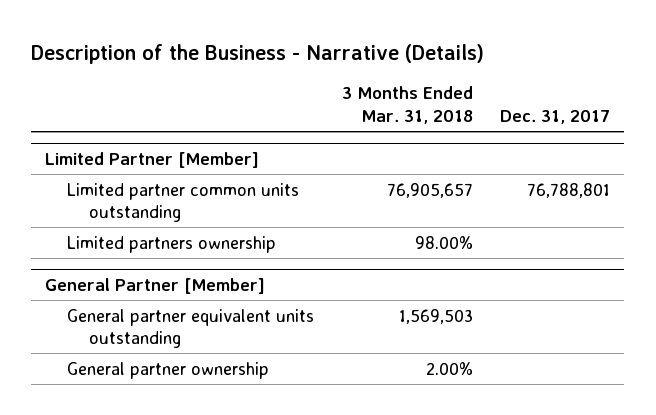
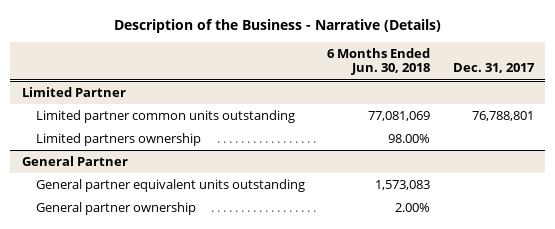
- | 3 Months Ended Mar. 31, 2018 | Dec. 31, 2017
+ | 6 Months Ended Jun. 30, 2018 | Dec. 31, 2017
- Limited Partner [Member]
+ Limited Partner
- General Partner [Member]
+ General Partner

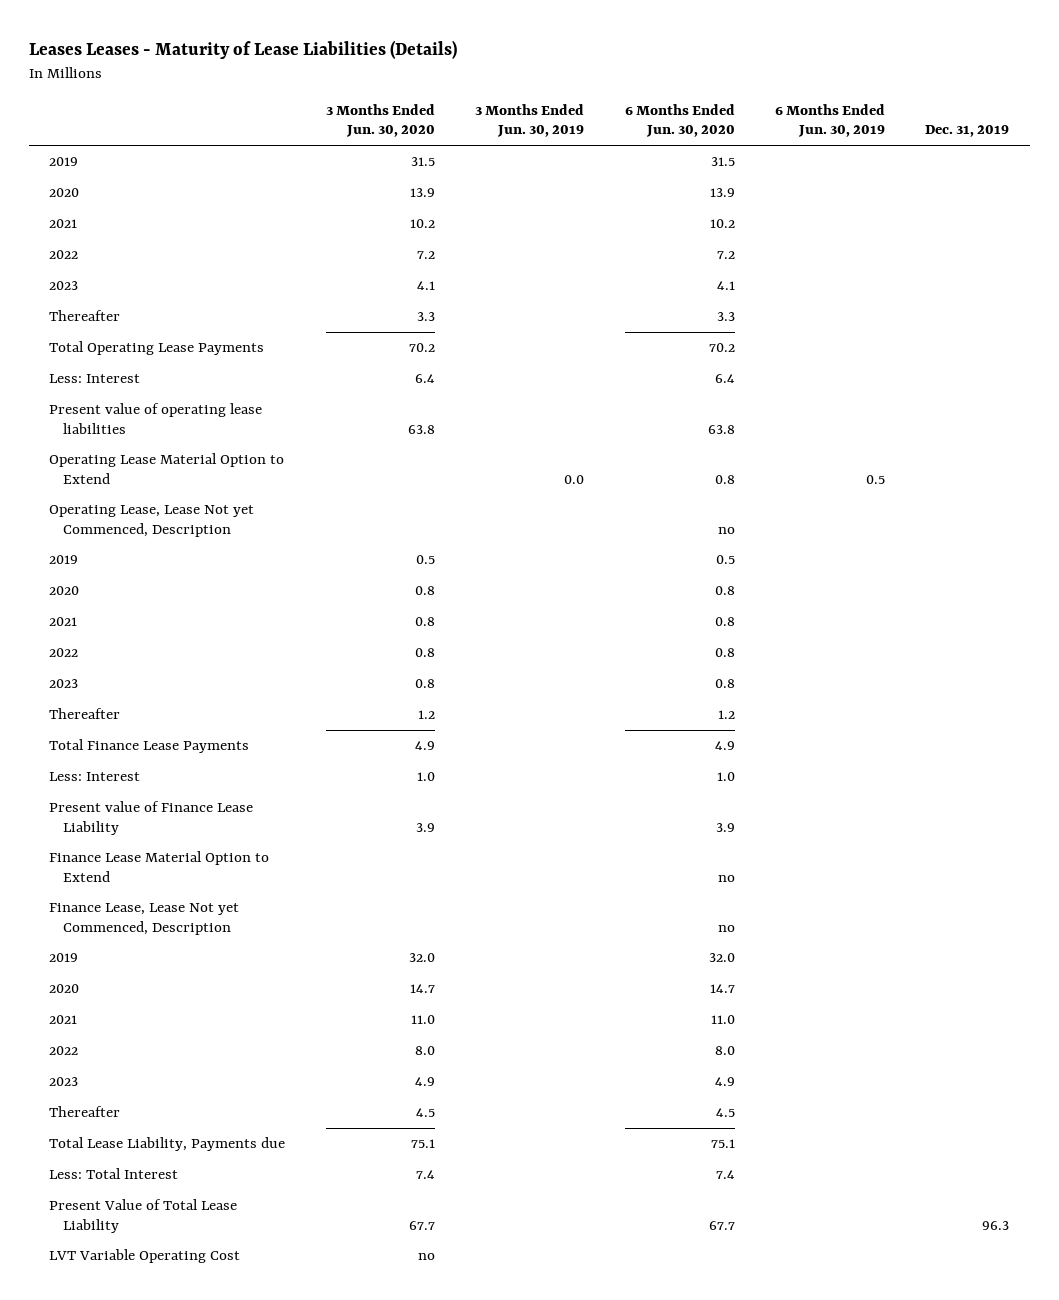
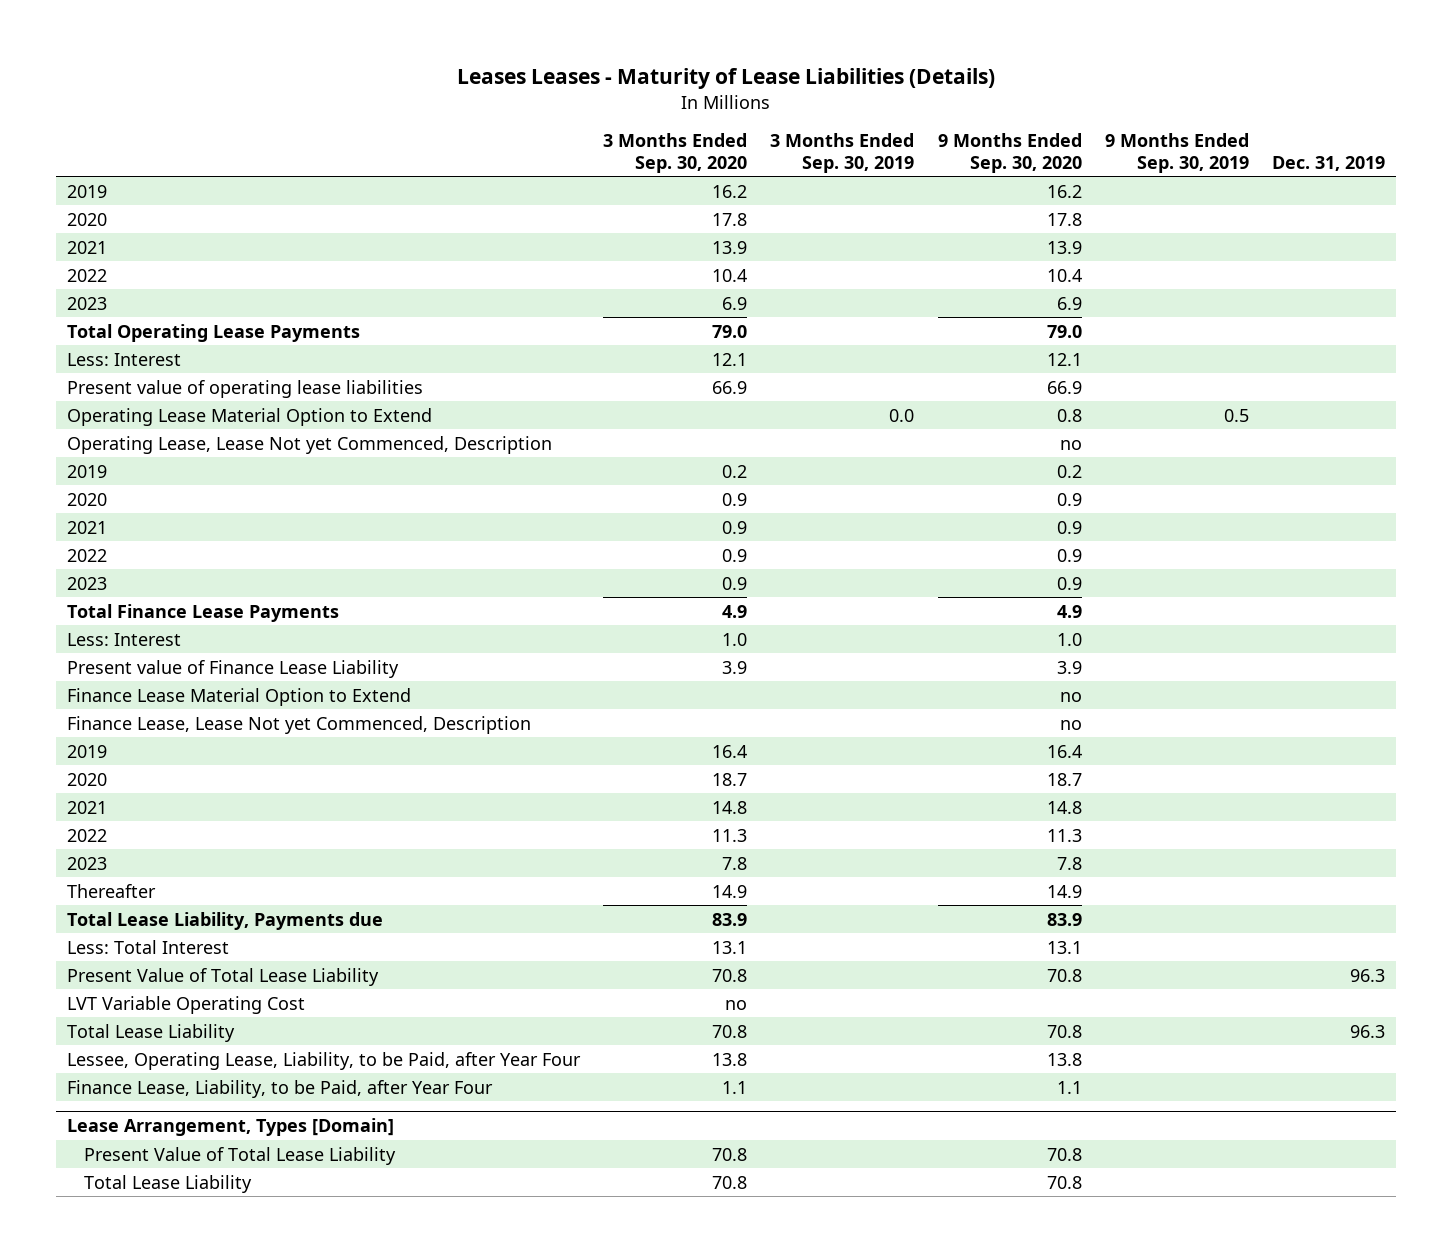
- | 3 Months Ended Jun. 30, 2020 | 3 Months Ended Jun. 30, 2019 | 6 Months Ended Jun. 30, 2020 | 6 Months Ended Jun. 30, 2019 | Dec. 31, 2019
+ | 3 Months Ended Sep. 30, 2020 | 3 Months Ended Sep. 30, 2019 | 9 Months Ended Sep. 30, 2020 | 9 Months Ended Sep. 30, 2019 | Dec. 31, 2019
- Thereafter | 3.3 | | 3.3 | |
- Thereafter | 1.2 | | 1.2 | |
+ Total Lease Liability | 70.8 | | 70.8 | | 96.3
+ Lessee, Operating Lease, Liability, to be Paid, after Year Four | 13.8 | | 13.8 | |
+ Finance Lease, Liability, to be Paid, after Year Four | 1.1 | | 1.1 | |
+ Lease Arrangement, Types [Domain]
+ Present Value of Total Lease Liability | 70.8 | | 70.8 | |
+ Total Lease Liability | 70.8 | | 70.8 | |

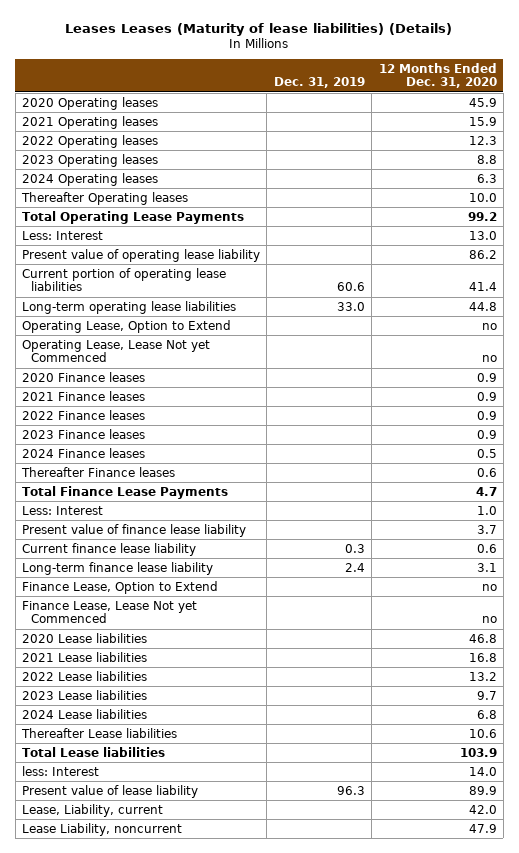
- Leases Leases - Maturity of Lease Liabilities (Details)
+ Leases Leases (Maturity of lease liabilities) (Details)
- | 3 Months Ended Sep. 30, 2020 | 3 Months Ended Sep. 30, 2019 | 9 Months Ended Sep. 30, 2020 | 9 Months Ended Sep. 30, 2019 | Dec. 31, 2019
+ | Dec. 31, 2019 | 12 Months Ended Dec. 31, 2020
- 2019 | 16.2 | | 16.2 | |
- 2020 | 17.8 | | 17.8 | |
- 2021 | 13.9 | | 13.9 | |
- 2022 | 10.4 | | 10.4 | |
- 2023 | 6.9 | | 6.9 | |
+ 2020 Operating leases | | 45.9
+ 2021 Operating leases | | 15.9
+ 2022 Operating leases | | 12.3
+ 2023 Operating leases | | 8.8
+ 2024 Operating leases | | 6.3
+ Thereafter Operating leases | | 10.0
- Present value of operating lease liabilities | 66.9 | | 66.9 | |
- Operating Lease Material Option to Extend | | 0.0 | 0.8 | 0.5 |
- Operating Lease, Lease Not yet Commenced, Description | | | no | |
- 2019 | 0.2 | | 0.2 | |
- 2020 | 0.9 | | 0.9 | |
- 2021 | 0.9 | | 0.9 | |
- 2022 | 0.9 | | 0.9 | |
- 2023 | 0.9 | | 0.9 | |
+ Present value of operating lease liability | | 86.2
+ Current portion of operating lease liabilities | 60.6 | 41.4
+ Long-term operating lease liabilities | 33.0 | 44.8
+ Operating Lease, Option to Extend | | no
+ Operating Lease, Lease Not yet Commenced | | no
+ 2020 Finance leases | | 0.9
+ 2021 Finance leases | | 0.9
+ 2022 Finance leases | | 0.9
+ 2023 Finance leases | | 0.9
+ 2024 Finance leases | | 0.5
+ Thereafter Finance leases | | 0.6
- Present value of Finance Lease Liability | 3.9 | | 3.9 | |
- Finance Lease Material Option to Extend | | | no | |
- Finance Lease, Lease Not yet Commenced, Description | | | no | |
- 2019 | 16.4 | | 16.4 | |
- 2020 | 18.7 | | 18.7 | |
- 2021 | 14.8 | | 14.8 | |
- 2022 | 11.3 | | 11.3 | |
- 2023 | 7.8 | | 7.8 | |
- Thereafter | 14.9 | | 14.9 | |
- Total Lease Liability, Payments due | 83.9 | | 83.9 | |
- Less: Total Interest | 13.1 | | 13.1 | |
- Present Value of Total Lease Liability | 70.8 | | 70.8 | | 96.3
- LVT Variable Operating Cost | no | | | |
- Total Lease Liability | 70.8 | | 70.8 | | 96.3
- Lessee, Operating Lease, Liability, to be Paid, after Year Four | 13.8 | | 13.8 | |
- Finance Lease, Liability, to be Paid, after Year Four | 1.1 | | 1.1 | |
- Lease Arrangement, Types [Domain]
- Present Value of Total Lease Liability | 70.8 | | 70.8 | |
- Total Lease Liability | 70.8 | | 70.8 | |
+ Present value of finance lease liability | | 3.7
+ Current finance lease liability | 0.3 | 0.6
+ Long-term finance lease liability | 2.4 | 3.1
+ Finance Lease, Option to Extend | | no
+ Finance Lease, Lease Not yet Commenced | | no
+ 2020 Lease liabilities | | 46.8
+ 2021 Lease liabilities | | 16.8
+ 2022 Lease liabilities | | 13.2
+ 2023 Lease liabilities | | 9.7
+ 2024 Lease liabilities | | 6.8
+ Thereafter Lease liabilities | | 10.6
+ Total Lease liabilities | | 103.9
+ less: Interest | | 14.0
+ Present value of lease liability | 96.3 | 89.9
+ Lease, Liability, current | | 42.0
+ Lease Liability, noncurrent | | 47.9

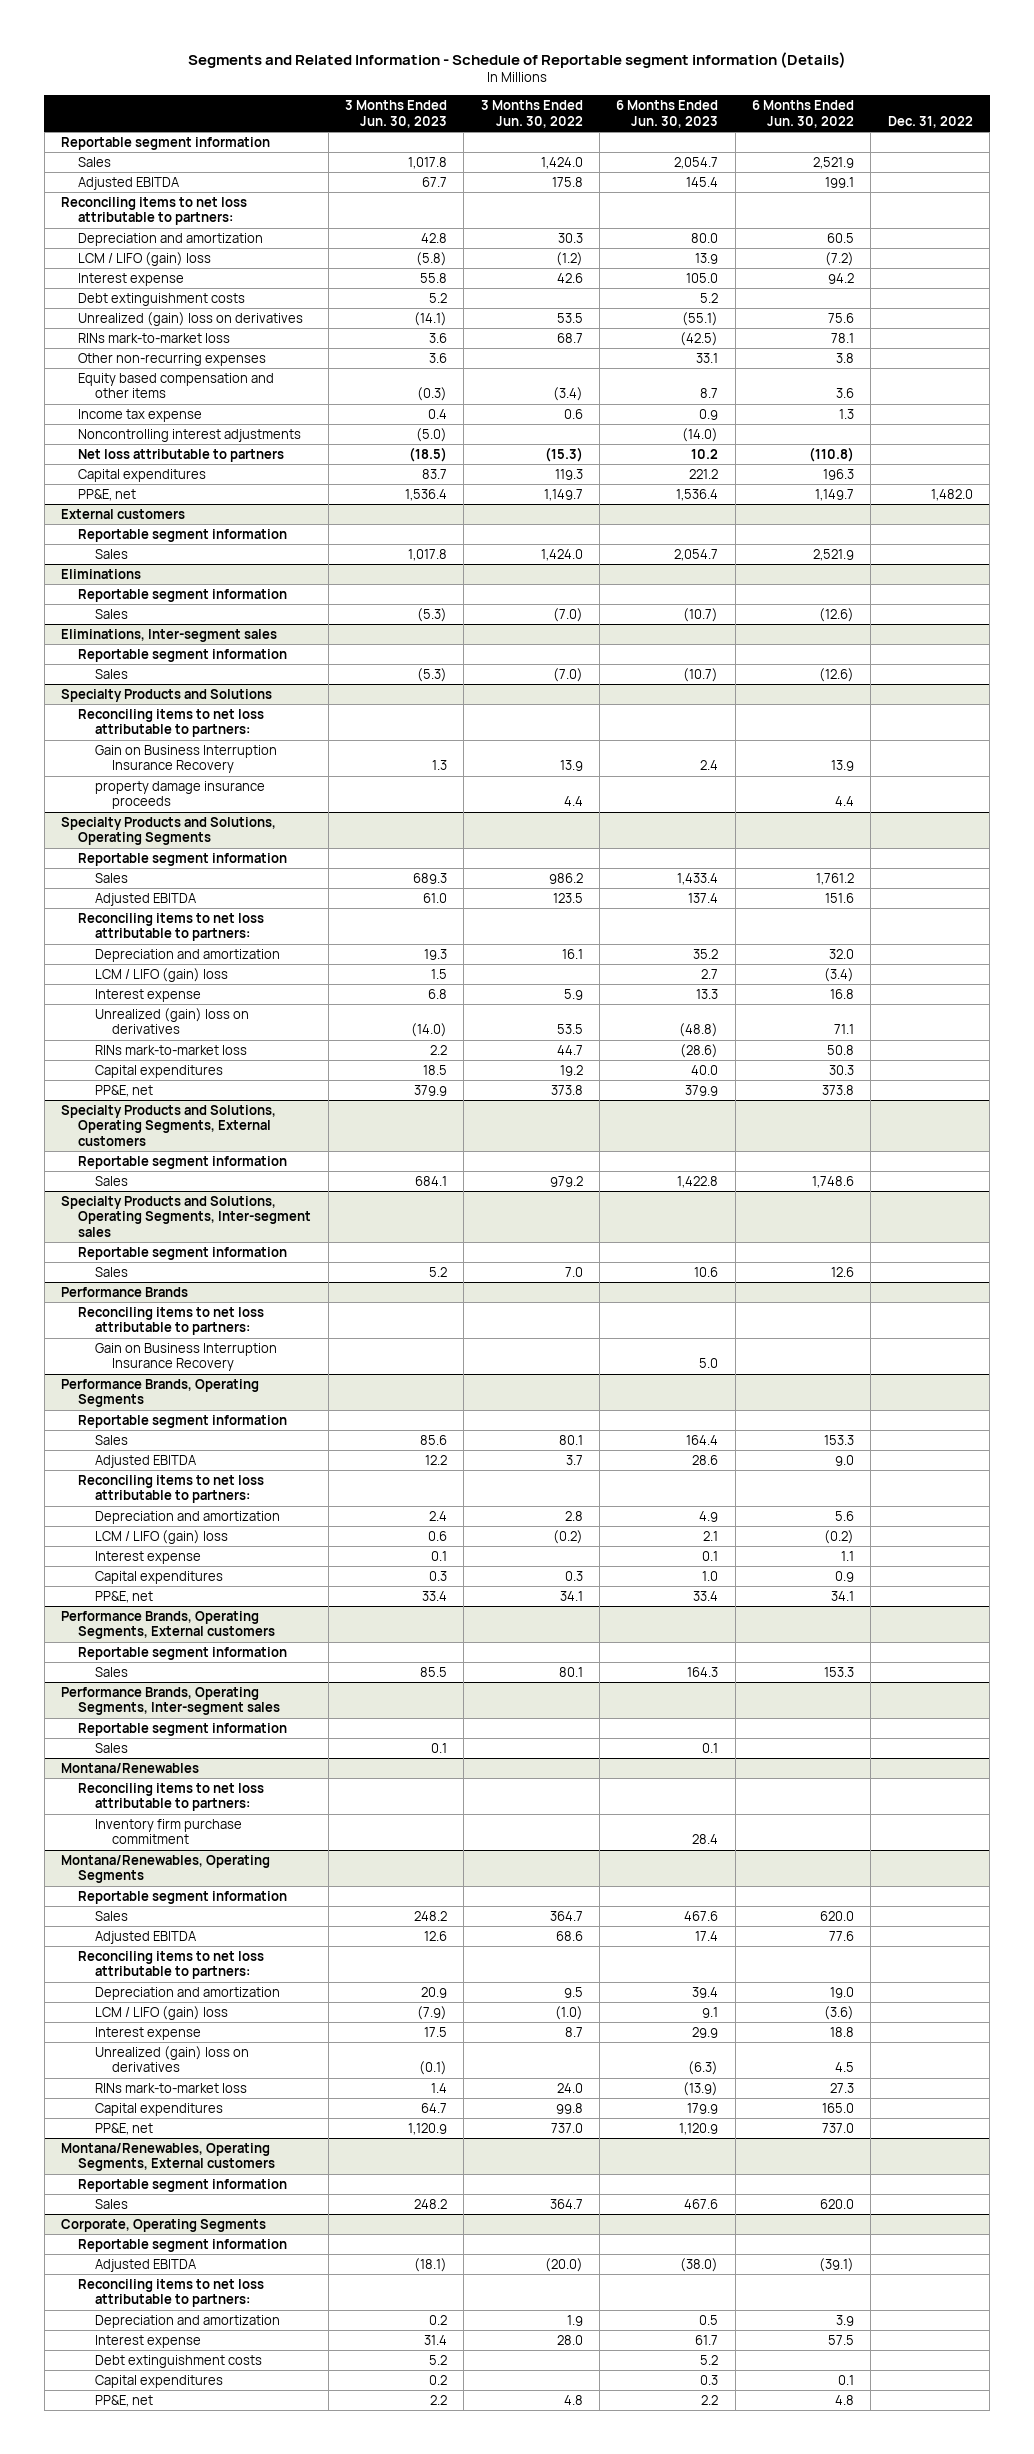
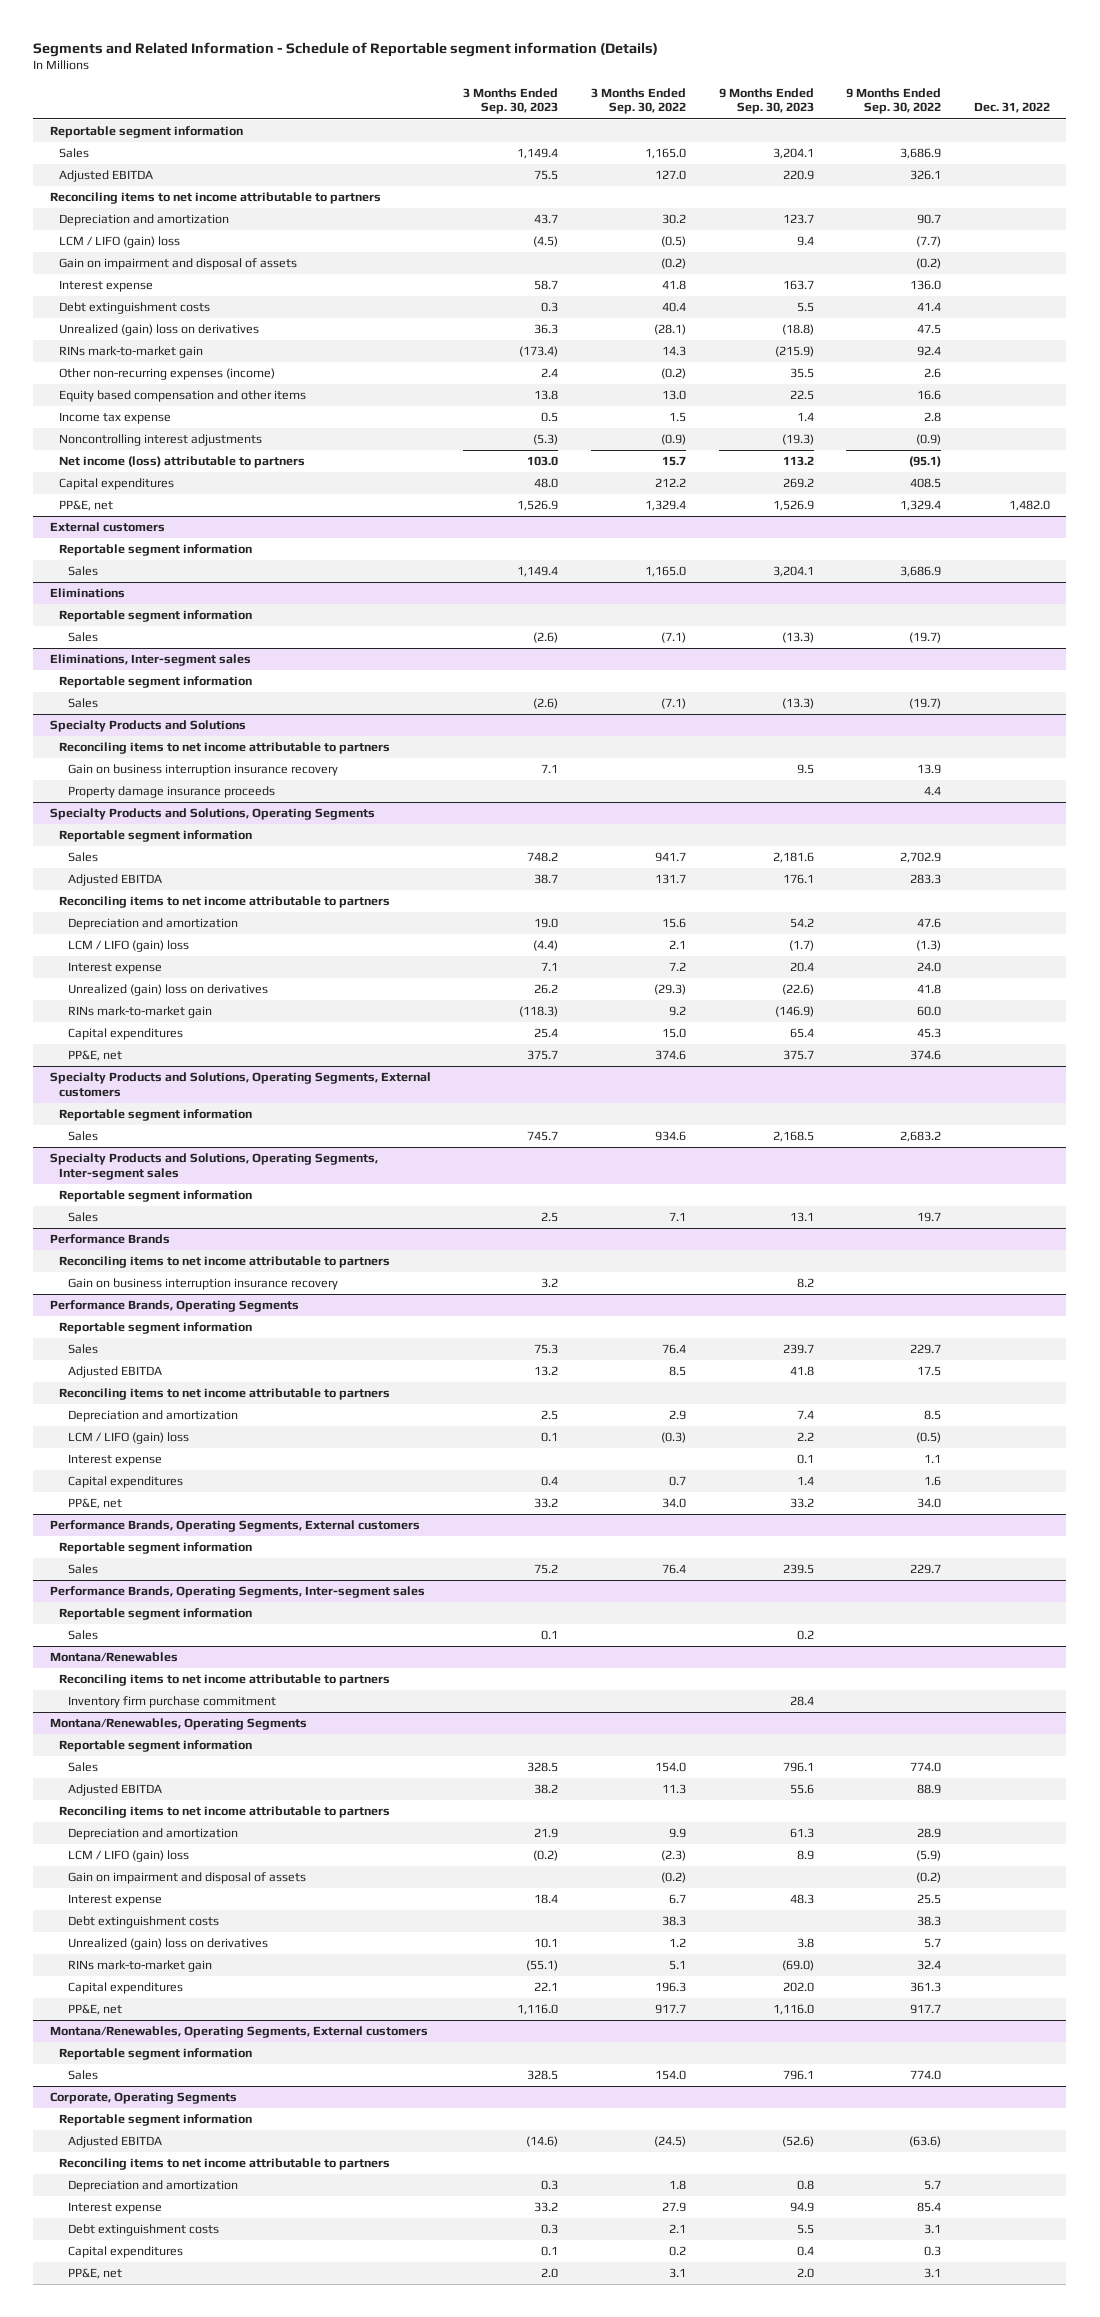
- | 3 Months Ended Jun. 30, 2023 | 3 Months Ended Jun. 30, 2022 | 6 Months Ended Jun. 30, 2023 | 6 Months Ended Jun. 30, 2022 | Dec. 31, 2022
+ | 3 Months Ended Sep. 30, 2023 | 3 Months Ended Sep. 30, 2022 | 9 Months Ended Sep. 30, 2023 | 9 Months Ended Sep. 30, 2022 | Dec. 31, 2022
- Reconciling items to net loss attributable to partners:
+ Reconciling items to net income attributable to partners
+ Gain on impairment and disposal of assets | | (0.2) | | (0.2) |
- RINs mark-to-market loss | 3.6 | 68.7 | (42.5) | 78.1 |
- Other non-recurring expenses | 3.6 | | 33.1 | 3.8 |
+ RINs mark-to-market gain | (173.4) | 14.3 | (215.9) | 92.4 |
+ Other non-recurring expenses (income) | 2.4 | (0.2) | 35.5 | 2.6 |
- Net loss attributable to partners | (18.5) | (15.3) | 10.2 | (110.8) |
+ Net income (loss) attributable to partners | 103.0 | 15.7 | 113.2 | (95.1) |
@ Specialty Products and Solutions
- Reconciling items to net loss attributable to partners:
- Gain on Business Interruption Insurance Recovery | 1.3 | 13.9 | 2.4 | 13.9 |
- property damage insurance proceeds | | 4.4 | | 4.4 |
+ Reconciling items to net income attributable to partners
+ Gain on business interruption insurance recovery | 7.1 | | 9.5 | 13.9 |
+ Property damage insurance proceeds | | | | 4.4 |
@ Specialty Products and Solutions, Operating Segments
- Reconciling items to net loss attributable to partners:
+ Reconciling items to net income attributable to partners
- RINs mark-to-market loss | 2.2 | 44.7 | (28.6) | 50.8 |
+ RINs mark-to-market gain | (118.3) | 9.2 | (146.9) | 60.0 |
@ Performance Brands
- Reconciling items to net loss attributable to partners:
- Gain on Business Interruption Insurance Recovery | | | 5.0 | |
+ Reconciling items to net income attributable to partners
+ Gain on business interruption insurance recovery | 3.2 | | 8.2 | |
@ Performance Brands, Operating Segments
- Reconciling items to net loss attributable to partners:
+ Reconciling items to net income attributable to partners
@ Montana/Renewables
- Reconciling items to net loss attributable to partners:
+ Reconciling items to net income attributable to partners
@ Montana/Renewables, Operating Segments
- Reconciling items to net loss attributable to partners:
+ Reconciling items to net income attributable to partners
+ Gain on impairment and disposal of assets | | (0.2) | | (0.2) |
+ Debt extinguishment costs | | 38.3 | | 38.3 |
- RINs mark-to-market loss | 1.4 | 24.0 | (13.9) | 27.3 |
+ RINs mark-to-market gain | (55.1) | 5.1 | (69.0) | 32.4 |
@ Corporate, Operating Segments
- Reconciling items to net loss attributable to partners:
+ Reconciling items to net income attributable to partners

